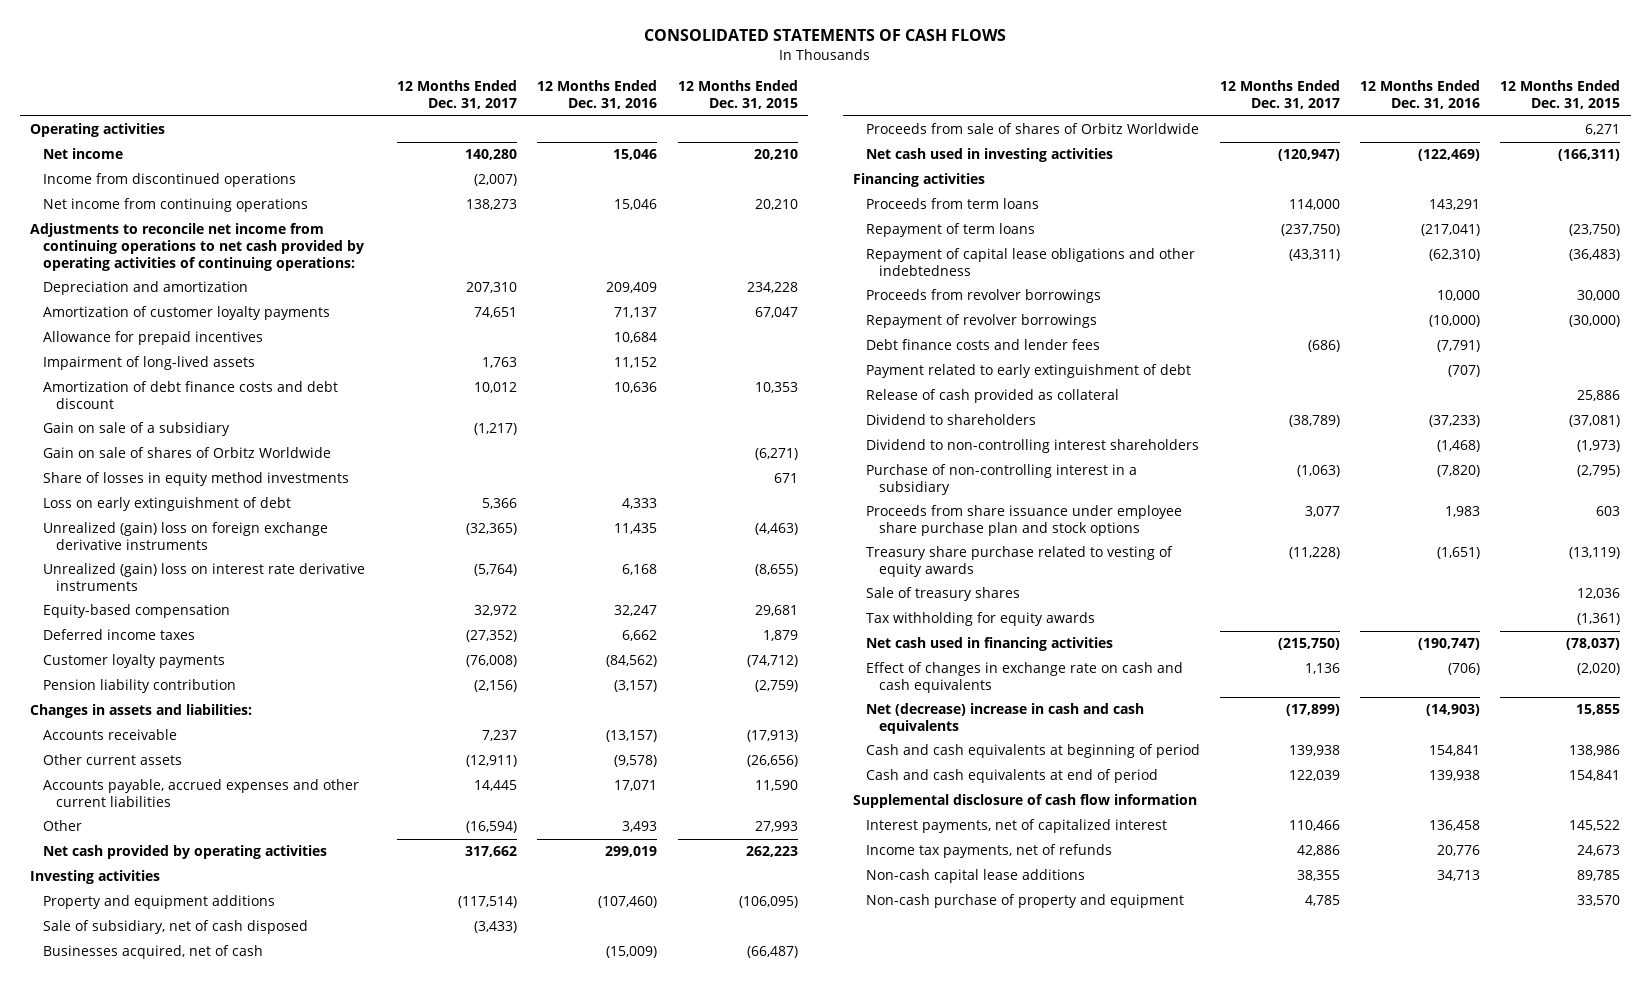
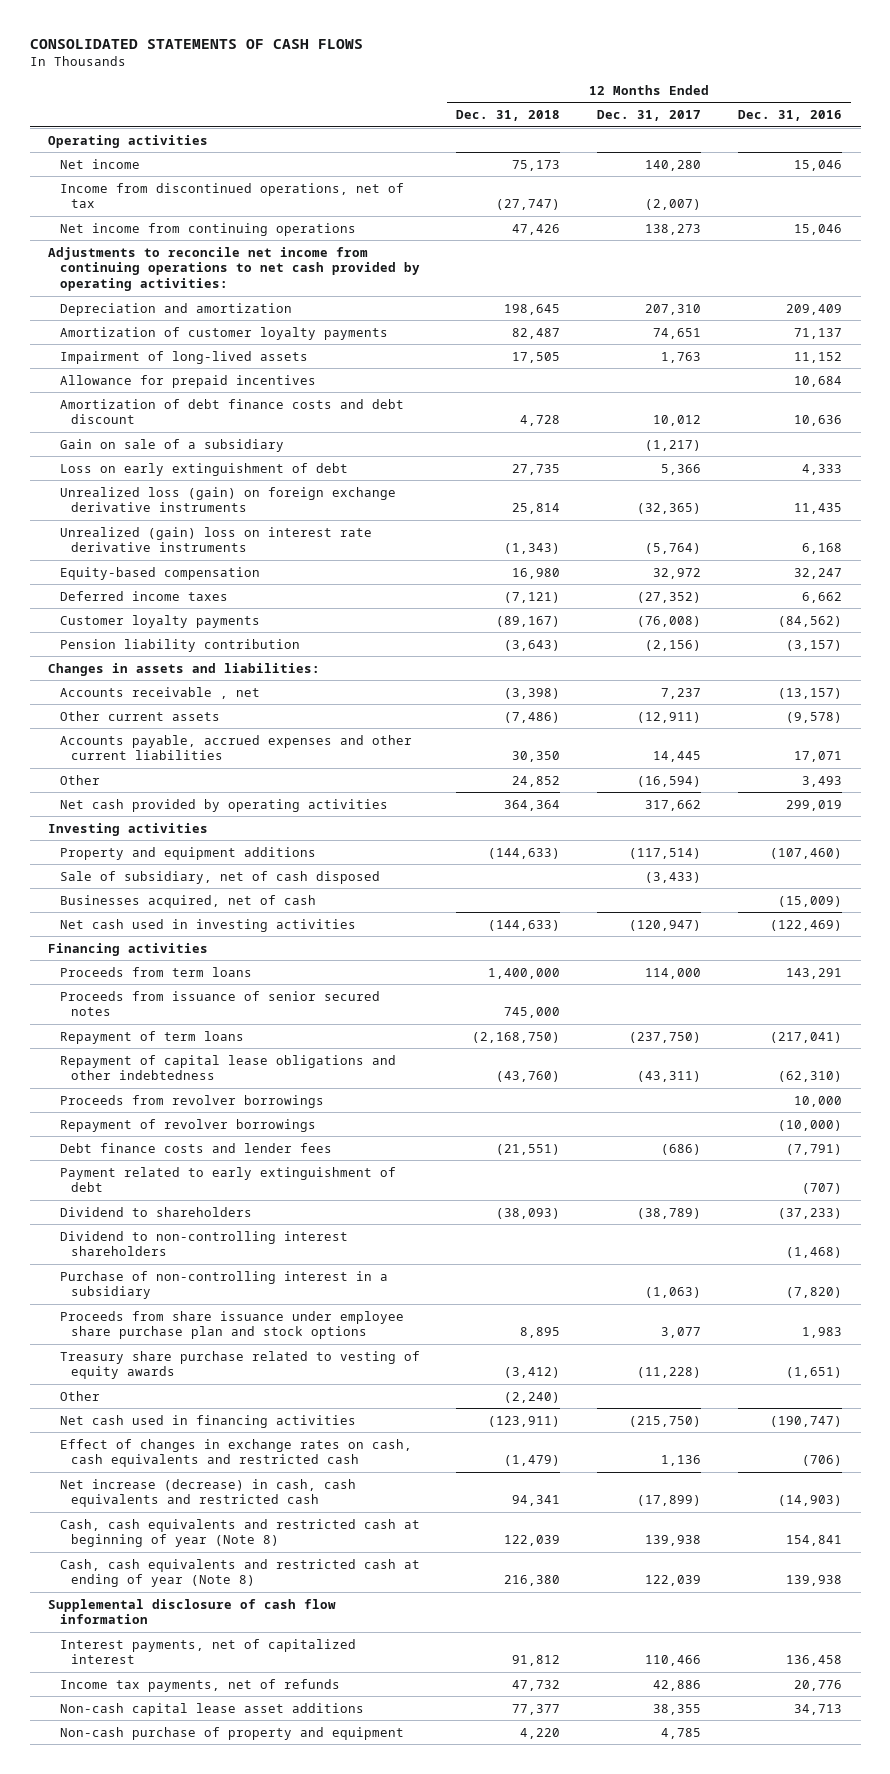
- | 12 Months Ended Dec. 31, 2017 | 12 Months Ended Dec. 31, 2016 | 12 Months Ended Dec. 31, 2015
+ | 12 Months Ended Dec. 31, 2018 | 12 Months Ended Dec. 31, 2017 | 12 Months Ended Dec. 31, 2016
- Income from discontinued operations | (2,007) | |
+ Income from discontinued operations, net of tax | (27,747) | (2,007) |
- Adjustments to reconcile net income from continuing operations to net cash provided by operating activities of continuing operations:
+ Adjustments to reconcile net income from continuing operations to net cash provided by operating activities:
moved down: Allowance for prepaid incentives | | | 10,684
- Gain on sale of shares of Orbitz Worldwide | | | (6,271)
- Share of losses in equity method investments | | | 671
- Unrealized (gain) loss on foreign exchange derivative instruments | (32,365) | 11,435 | (4,463)
+ Unrealized loss (gain) on foreign exchange derivative instruments | 25,814 | (32,365) | 11,435
- Accounts receivable | 7,237 | (13,157) | (17,913)
+ Accounts receivable , net | (3,398) | 7,237 | (13,157)
- Proceeds from sale of shares of Orbitz Worldwide | | | 6,271
+ Proceeds from issuance of senior secured notes | 745,000 | |
- Release of cash provided as collateral | | | 25,886
- Sale of treasury shares | | | 12,036
- Tax withholding for equity awards | | | (1,361)
+ Other | (2,240) | |
- Effect of changes in exchange rate on cash and cash equivalents | 1,136 | (706) | (2,020)
- Net (decrease) increase in cash and cash equivalents | (17,899) | (14,903) | 15,855
- Cash and cash equivalents at beginning of period | 139,938 | 154,841 | 138,986
- Cash and cash equivalents at end of period | 122,039 | 139,938 | 154,841
+ Effect of changes in exchange rates on cash, cash equivalents and restricted cash | (1,479) | 1,136 | (706)
+ Net increase (decrease) in cash, cash equivalents and restricted cash | 94,341 | (17,899) | (14,903)
+ Cash, cash equivalents and restricted cash at beginning of year (Note 8) | 122,039 | 139,938 | 154,841
+ Cash, cash equivalents and restricted cash at ending of year (Note 8) | 216,380 | 122,039 | 139,938
- Non-cash capital lease additions | 38,355 | 34,713 | 89,785
+ Non-cash capital lease asset additions | 77,377 | 38,355 | 34,713

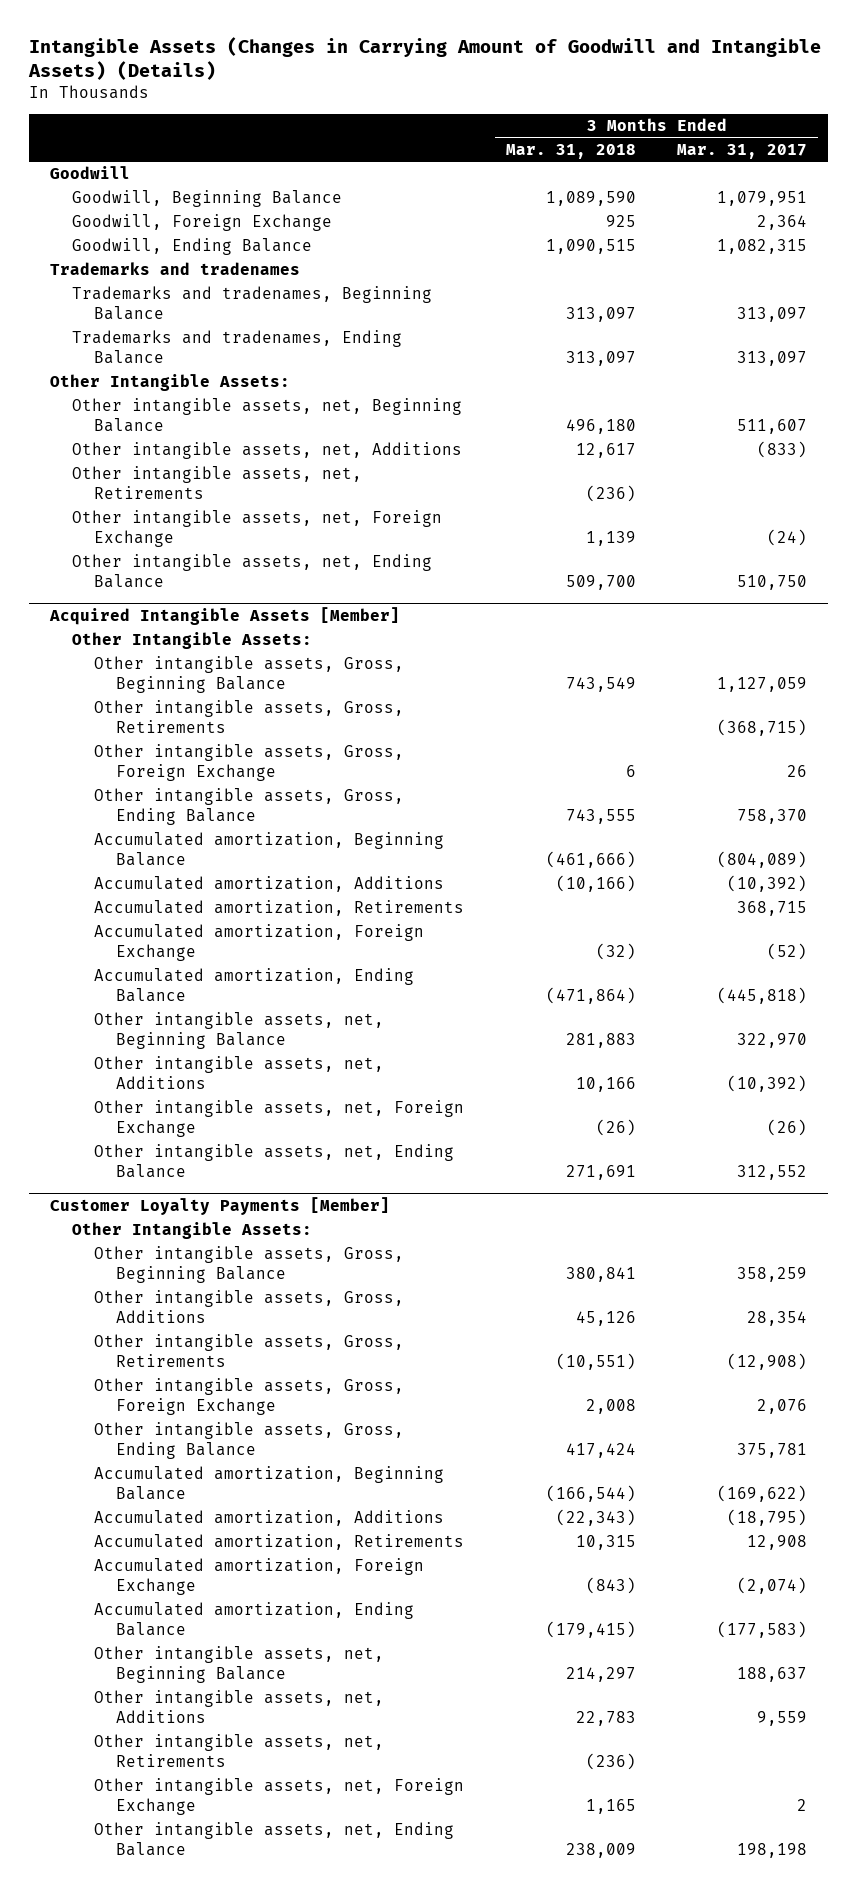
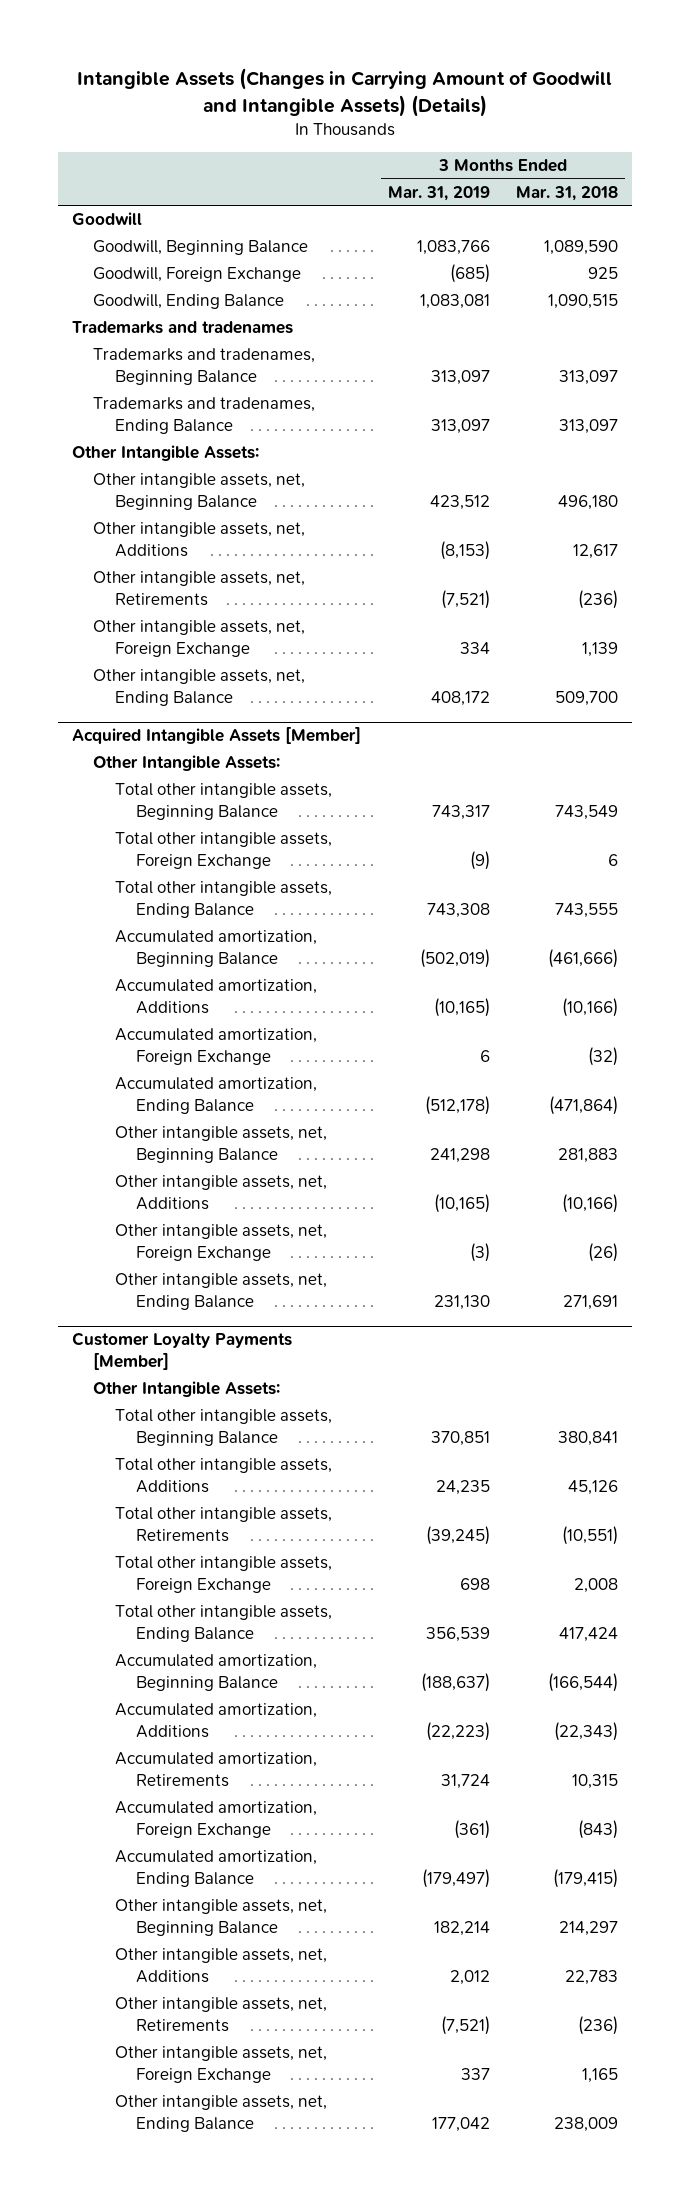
- | 3 Months Ended Mar. 31, 2018 | 3 Months Ended Mar. 31, 2017
+ | 3 Months Ended Mar. 31, 2019 | 3 Months Ended Mar. 31, 2018
@ Acquired Intangible Assets [Member]
- Other intangible assets, Gross, Beginning Balance | 743,549 | 1,127,059
- Other intangible assets, Gross, Retirements | | (368,715)
- Other intangible assets, Gross, Foreign Exchange | 6 | 26
- Other intangible assets, Gross, Ending Balance | 743,555 | 758,370
+ Total other intangible assets, Beginning Balance | 743,317 | 743,549
+ Total other intangible assets, Foreign Exchange | (9) | 6
+ Total other intangible assets, Ending Balance | 743,308 | 743,555
- Accumulated amortization, Retirements | | 368,715
- Other intangible assets, net, Additions | 10,166 | (10,392)
+ Other intangible assets, net, Additions | (10,165) | (10,166)
@ Customer Loyalty Payments [Member]
- Other intangible assets, Gross, Beginning Balance | 380,841 | 358,259
- Other intangible assets, Gross, Additions | 45,126 | 28,354
- Other intangible assets, Gross, Retirements | (10,551) | (12,908)
- Other intangible assets, Gross, Foreign Exchange | 2,008 | 2,076
- Other intangible assets, Gross, Ending Balance | 417,424 | 375,781
+ Total other intangible assets, Beginning Balance | 370,851 | 380,841
+ Total other intangible assets, Additions | 24,235 | 45,126
+ Total other intangible assets, Retirements | (39,245) | (10,551)
+ Total other intangible assets, Foreign Exchange | 698 | 2,008
+ Total other intangible assets, Ending Balance | 356,539 | 417,424

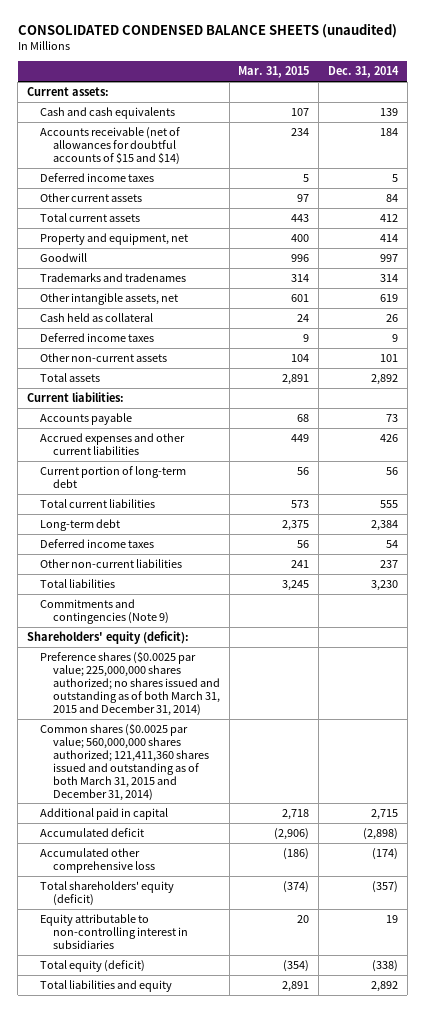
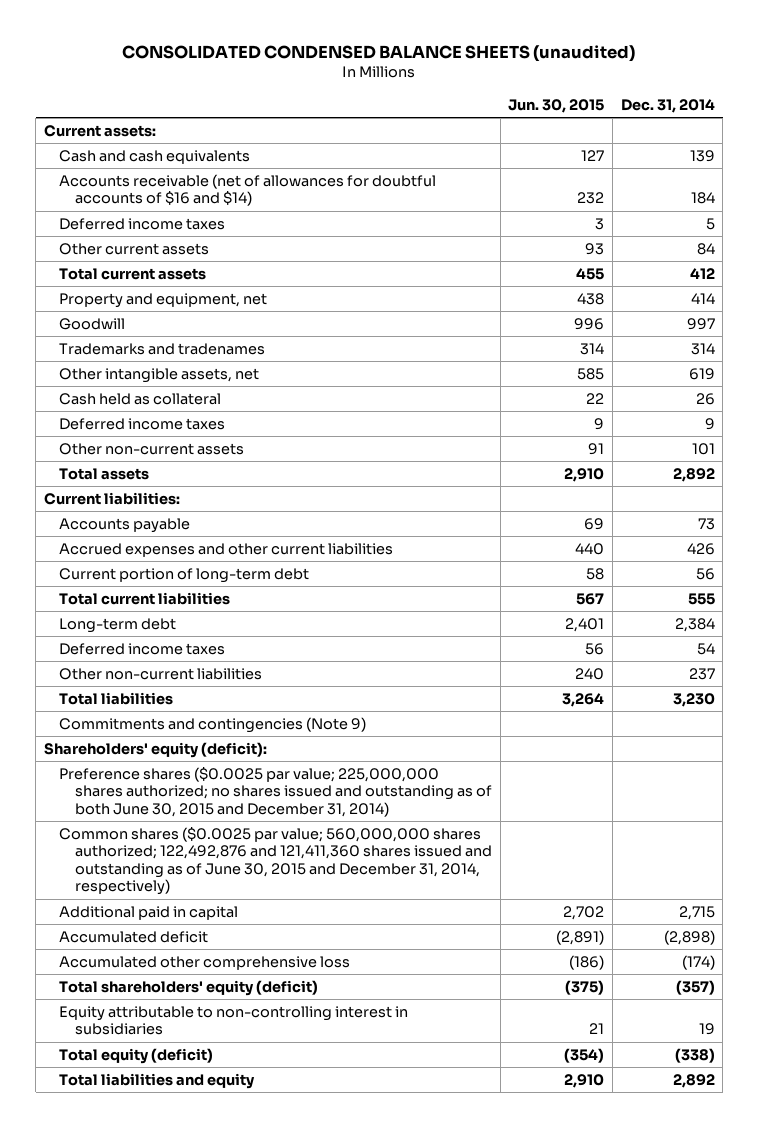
- | Mar. 31, 2015 | Dec. 31, 2014
+ | Jun. 30, 2015 | Dec. 31, 2014
- Accounts receivable (net of allowances for doubtful accounts of $15 and $14) | 234 | 184
+ Accounts receivable (net of allowances for doubtful accounts of $16 and $14) | 232 | 184
- Preference shares ($0.0025 par value; 225,000,000 shares authorized; no shares issued and outstanding as of both March 31, 2015 and December 31, 2014)
- Common shares ($0.0025 par value; 560,000,000 shares authorized; 121,411,360 shares issued and outstanding as of both March 31, 2015 and December 31, 2014)
+ Preference shares ($0.0025 par value; 225,000,000 shares authorized; no shares issued and outstanding as of both June 30, 2015 and December 31, 2014)
+ Common shares ($0.0025 par value; 560,000,000 shares authorized; 122,492,876 and 121,411,360 shares issued and outstanding as of June 30, 2015 and December 31, 2014, respectively)

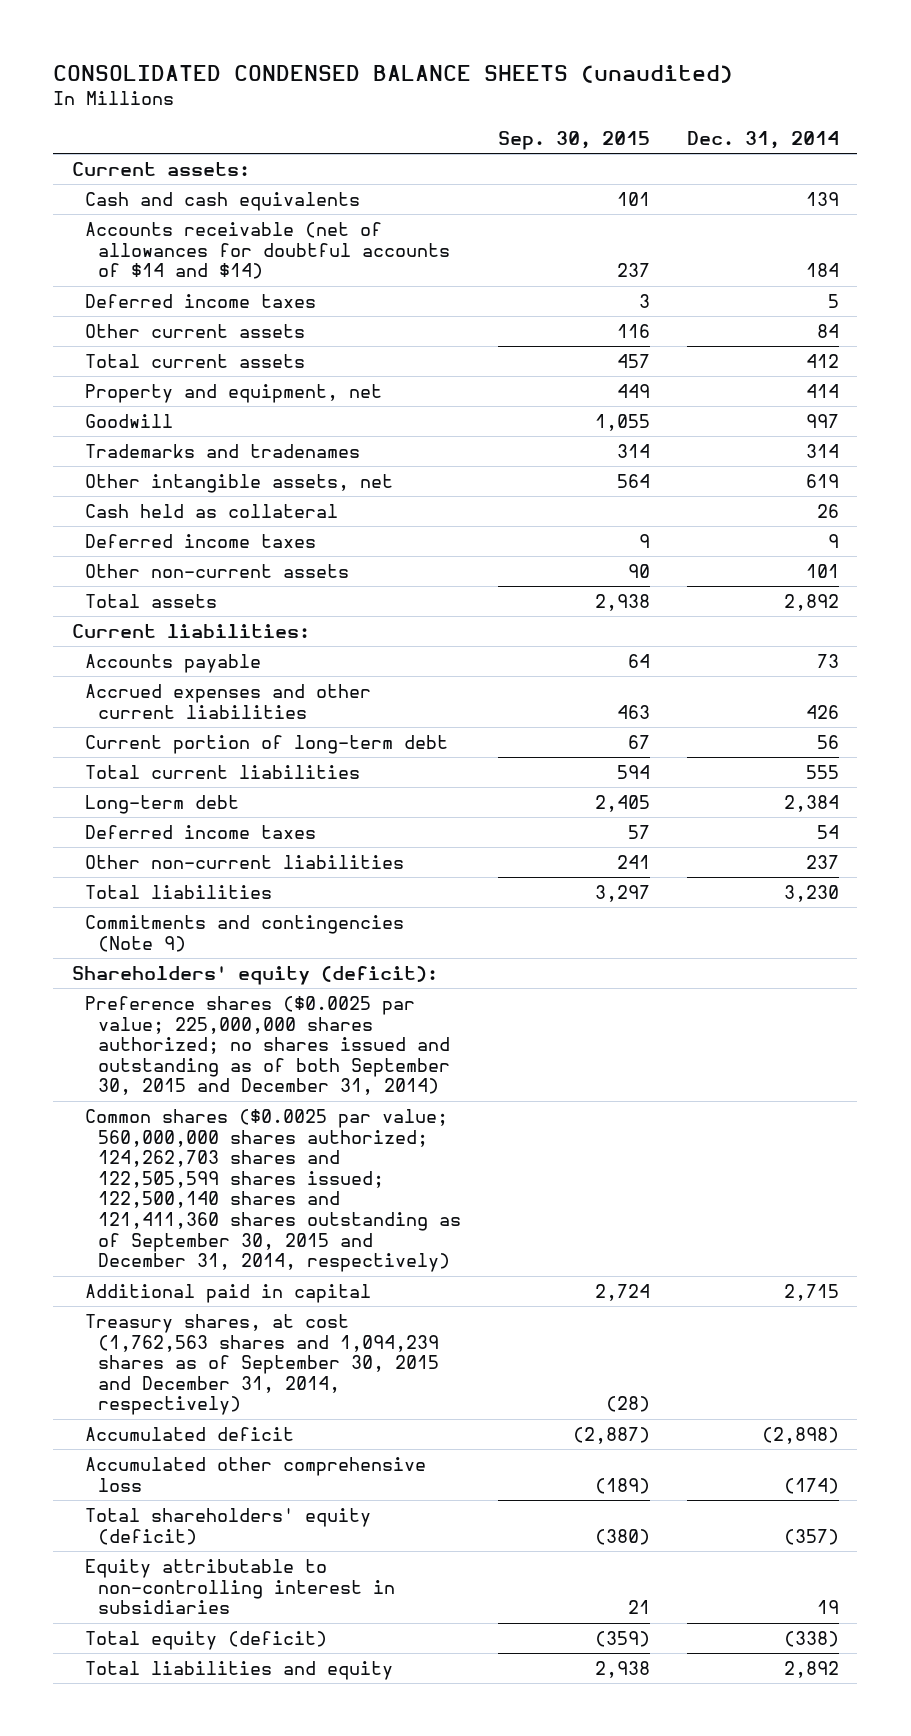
- | Jun. 30, 2015 | Dec. 31, 2014
+ | Sep. 30, 2015 | Dec. 31, 2014
- Accounts receivable (net of allowances for doubtful accounts of $16 and $14) | 232 | 184
+ Accounts receivable (net of allowances for doubtful accounts of $14 and $14) | 237 | 184
- Preference shares ($0.0025 par value; 225,000,000 shares authorized; no shares issued and outstanding as of both June 30, 2015 and December 31, 2014)
- Common shares ($0.0025 par value; 560,000,000 shares authorized; 122,492,876 and 121,411,360 shares issued and outstanding as of June 30, 2015 and December 31, 2014, respectively)
+ Preference shares ($0.0025 par value; 225,000,000 shares authorized; no shares issued and outstanding as of both September 30, 2015 and December 31, 2014)
+ Common shares ($0.0025 par value; 560,000,000 shares authorized; 124,262,703 shares and 122,505,599 shares issued; 122,500,140 shares and 121,411,360 shares outstanding as of September 30, 2015 and December 31, 2014, respectively)
+ Treasury shares, at cost (1,762,563 shares and 1,094,239 shares as of September 30, 2015 and December 31, 2014, respectively) | (28) |

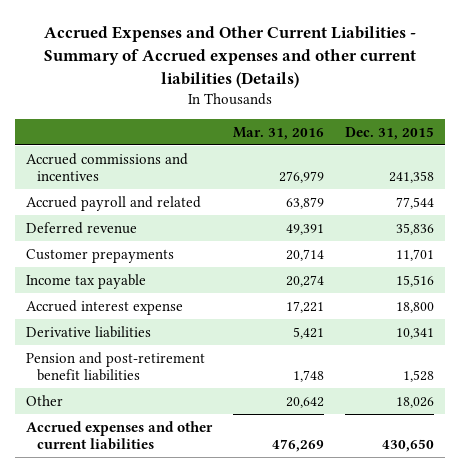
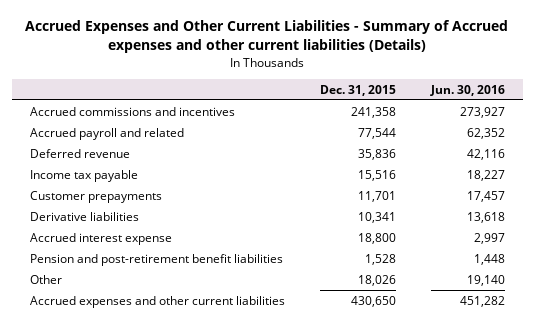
- | Mar. 31, 2016 | Dec. 31, 2015
+ | Dec. 31, 2015 | Jun. 30, 2016
moved down: Customer prepayments | 11,701 | 17,457
moved down: Accrued interest expense | 18,800 | 2,997

